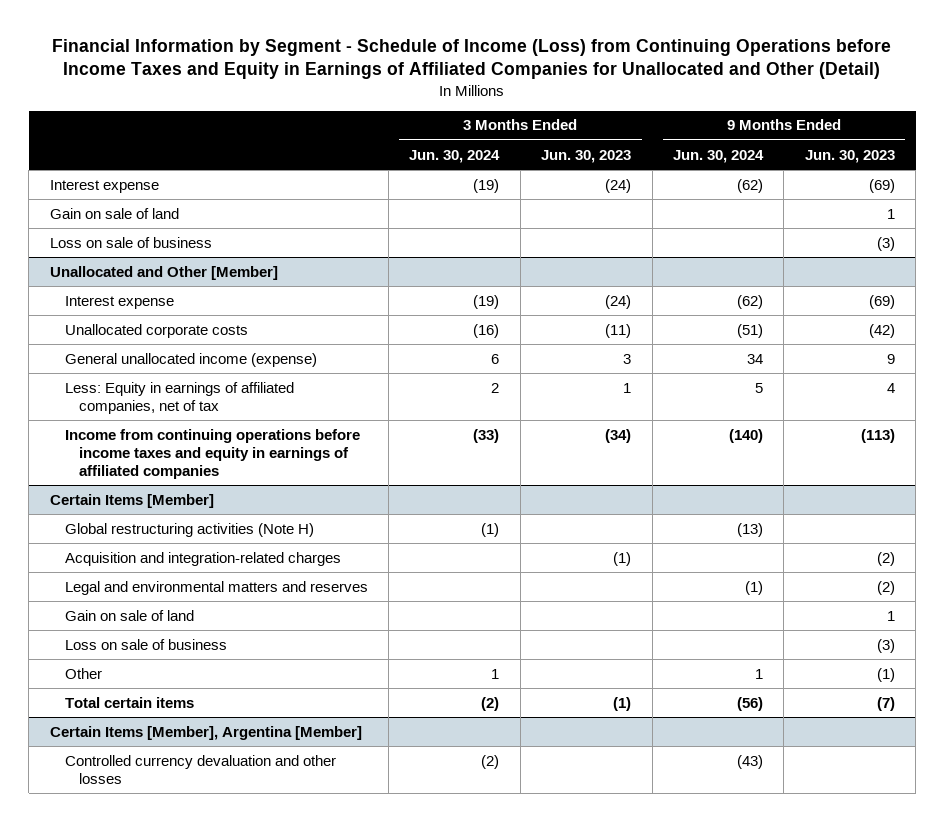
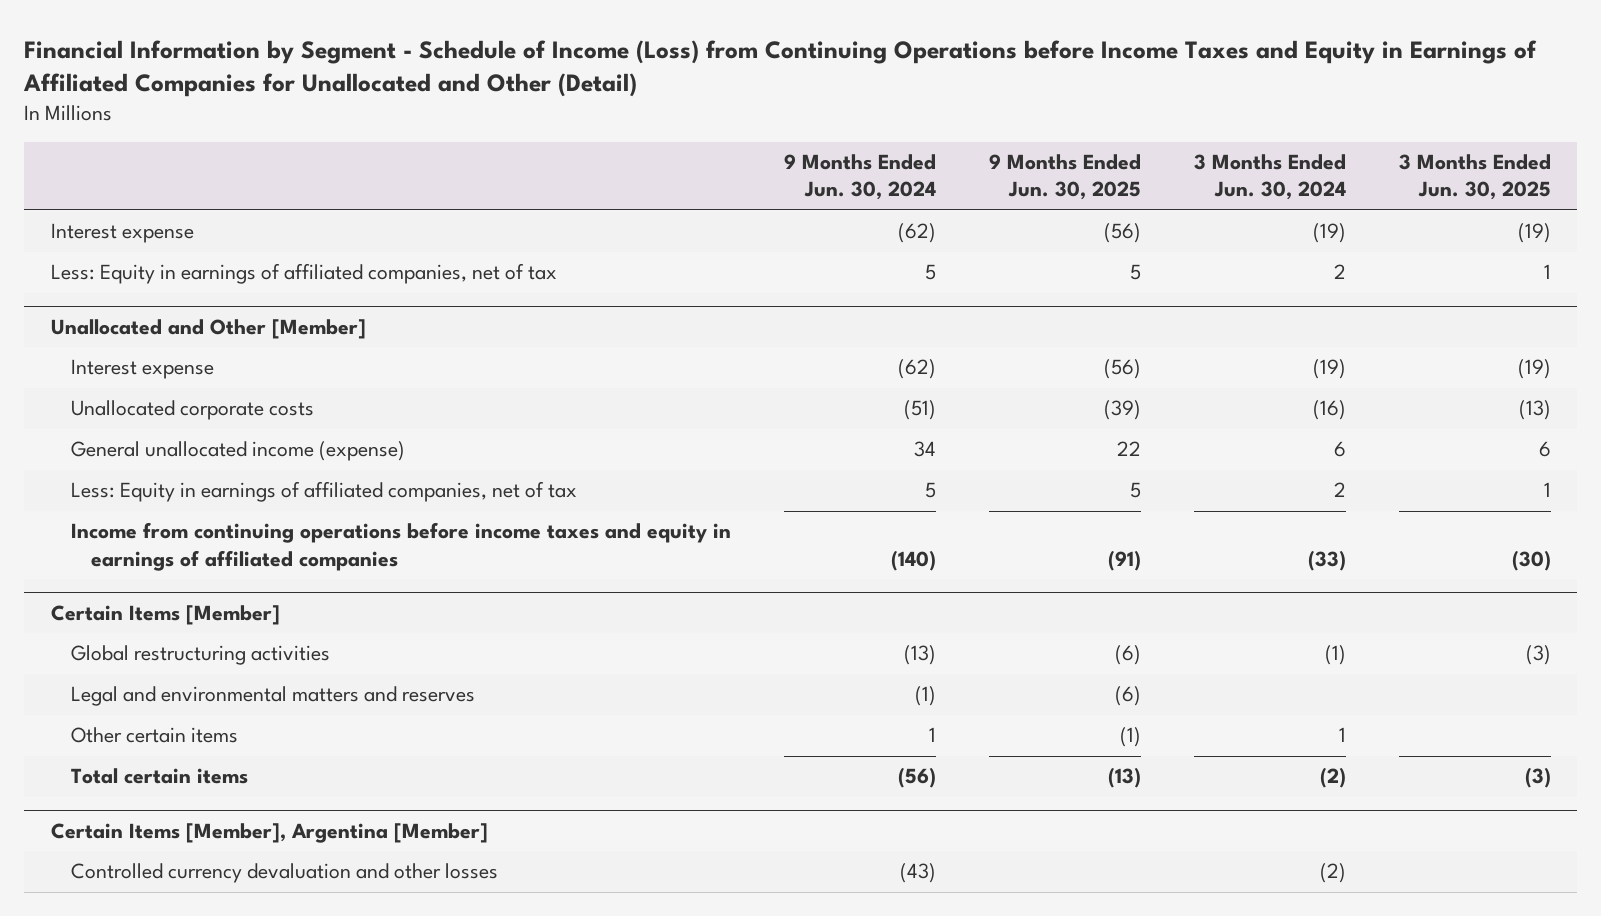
- | 3 Months Ended Jun. 30, 2024 | 3 Months Ended Jun. 30, 2023 | 9 Months Ended Jun. 30, 2024 | 9 Months Ended Jun. 30, 2023
+ | 9 Months Ended Jun. 30, 2024 | 9 Months Ended Jun. 30, 2025 | 3 Months Ended Jun. 30, 2024 | 3 Months Ended Jun. 30, 2025
- Gain on sale of land | | | | 1
- Loss on sale of business | | | | (3)
+ Less: Equity in earnings of affiliated companies, net of tax | 5 | 5 | 2 | 1
@ Certain Items [Member]
- Global restructuring activities (Note H) | (1) | | (13) |
- Acquisition and integration-related charges | | (1) | | (2)
+ Global restructuring activities | (13) | (6) | (1) | (3)
- Gain on sale of land | | | | 1
- Loss on sale of business | | | | (3)
- Other | 1 | | 1 | (1)
+ Other certain items | 1 | (1) | 1 |

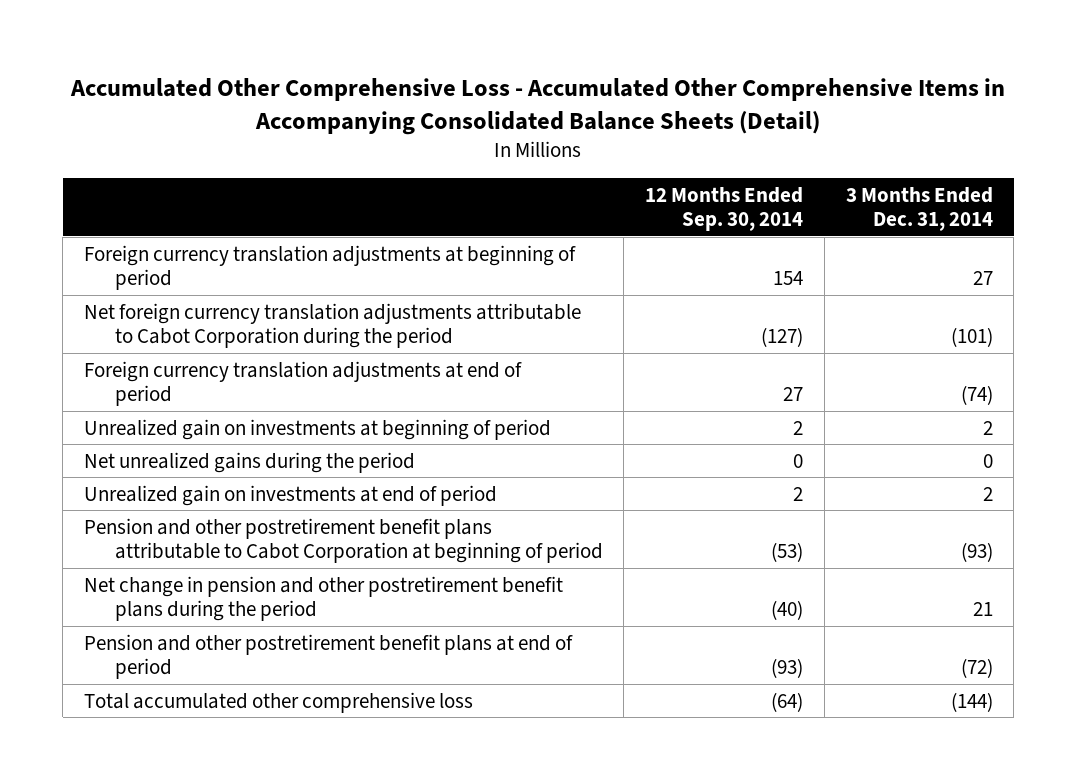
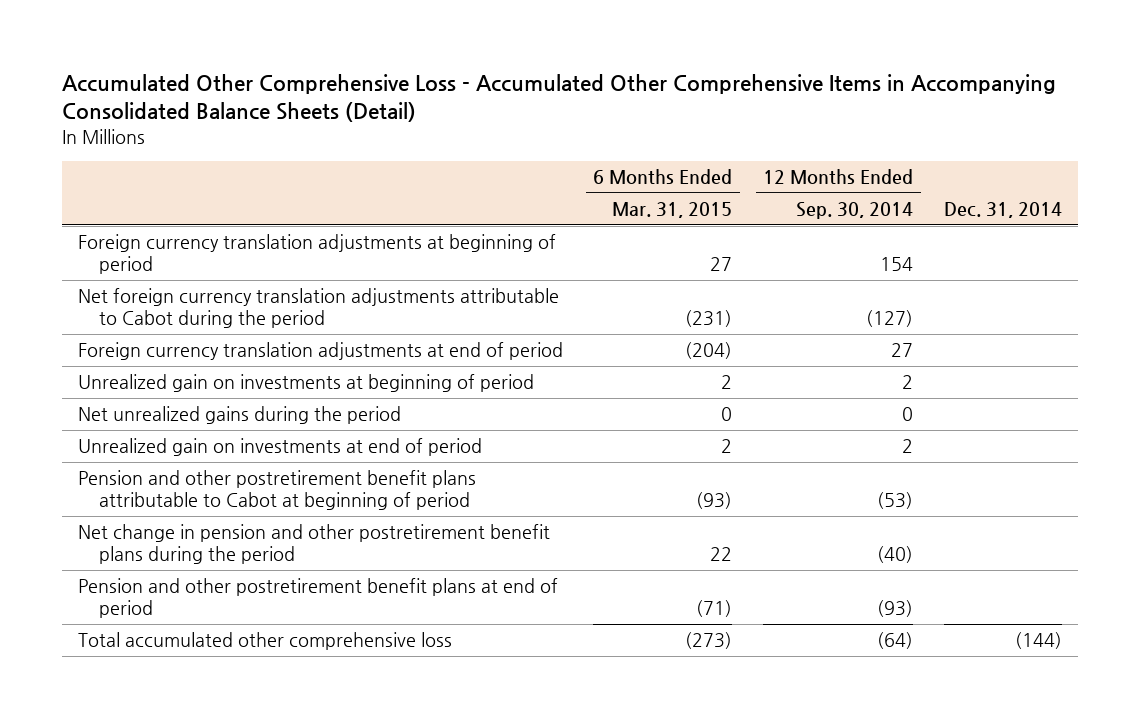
- | 12 Months Ended Sep. 30, 2014 | 3 Months Ended Dec. 31, 2014
+ | 6 Months Ended Mar. 31, 2015 | 12 Months Ended Sep. 30, 2014 | Dec. 31, 2014
- Net foreign currency translation adjustments attributable to Cabot Corporation during the period | (127) | (101)
+ Net foreign currency translation adjustments attributable to Cabot during the period | (231) | (127) |
- Pension and other postretirement benefit plans attributable to Cabot Corporation at beginning of period | (53) | (93)
+ Pension and other postretirement benefit plans attributable to Cabot at beginning of period | (93) | (53) |

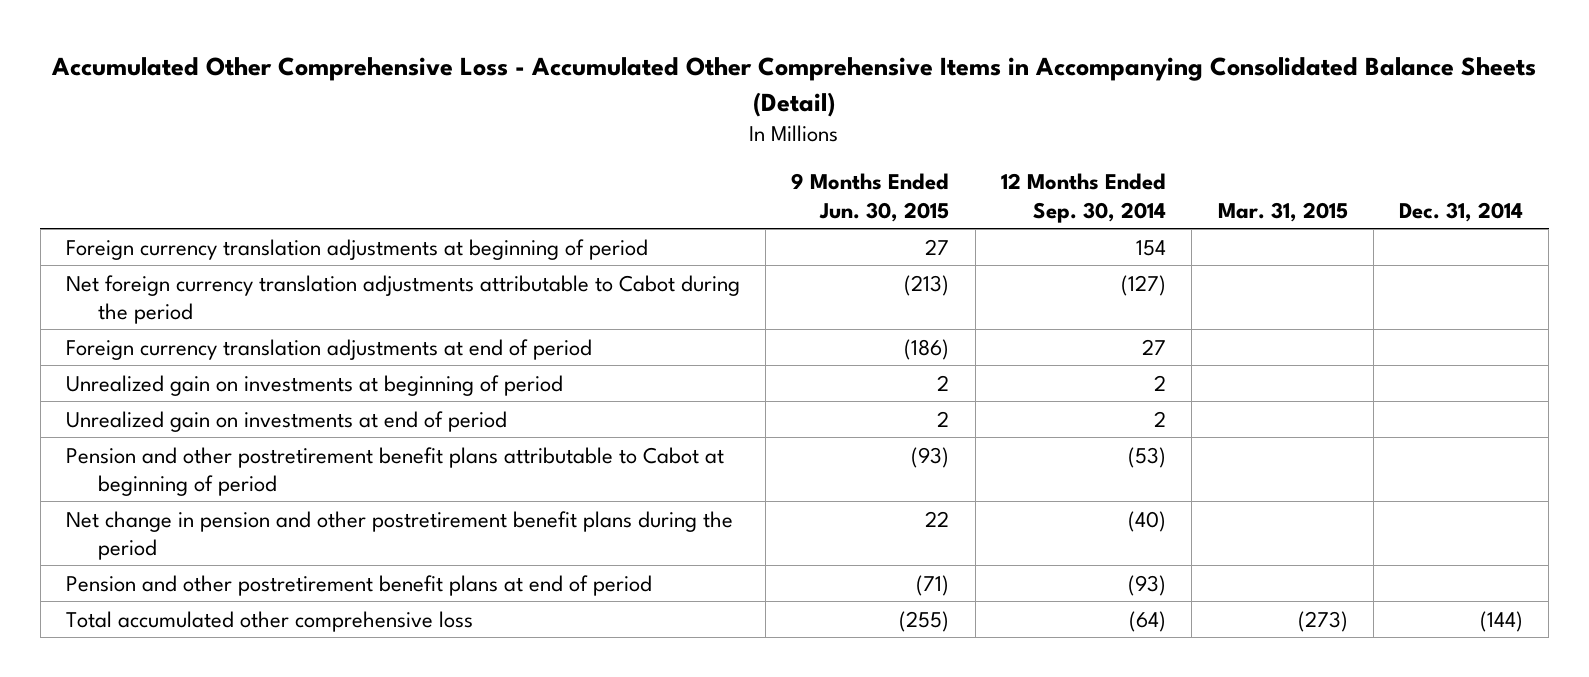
- | 6 Months Ended Mar. 31, 2015 | 12 Months Ended Sep. 30, 2014 | Dec. 31, 2014
+ | 9 Months Ended Jun. 30, 2015 | 12 Months Ended Sep. 30, 2014 | Mar. 31, 2015 | Dec. 31, 2014
- Net unrealized gains during the period | 0 | 0 |

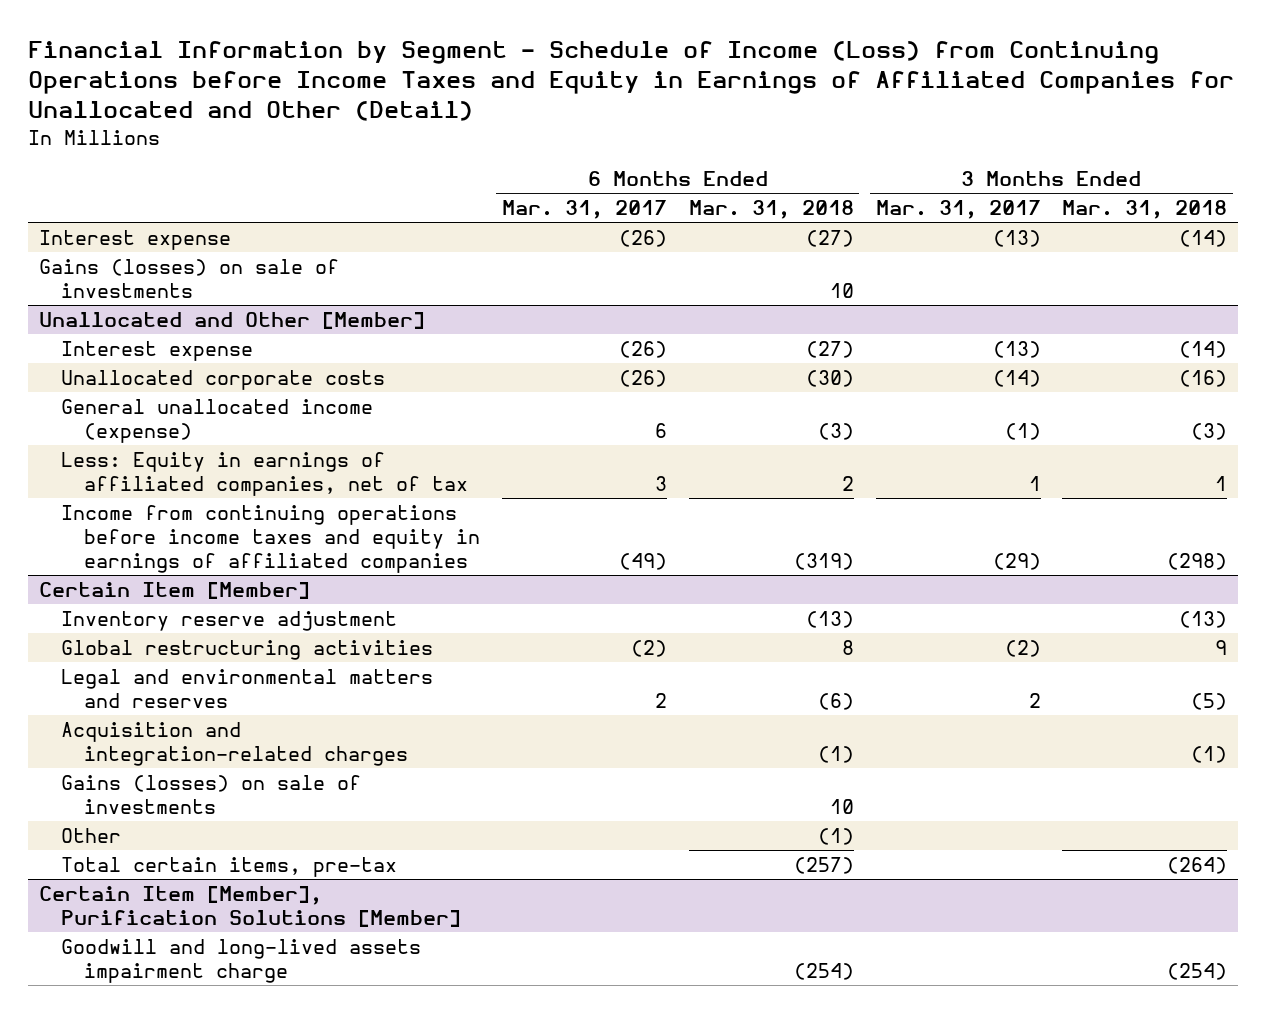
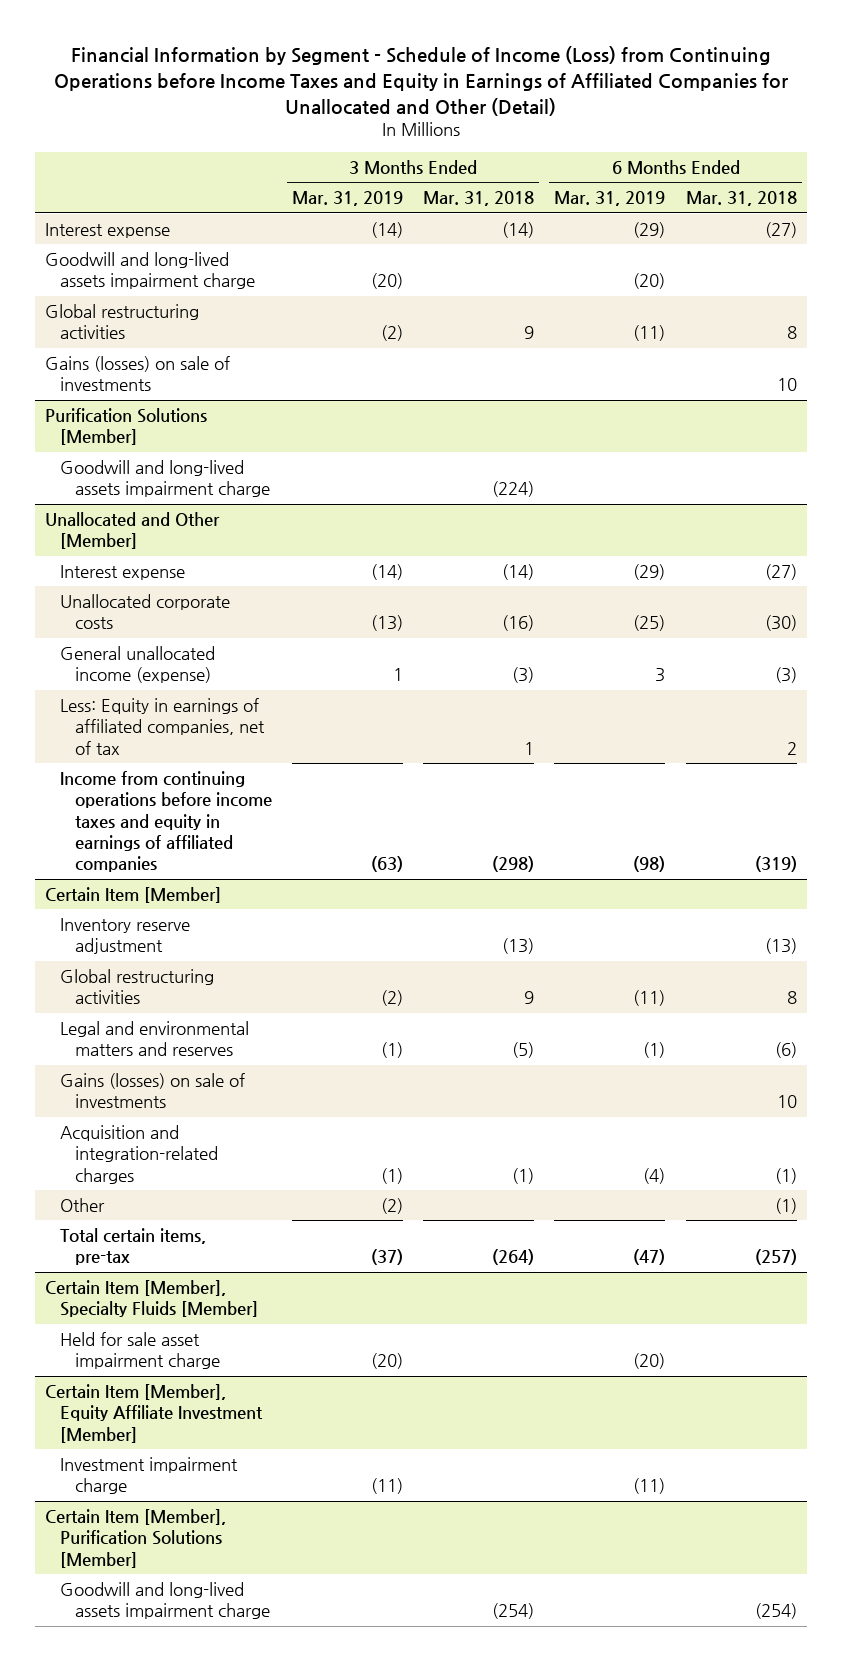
- | 6 Months Ended Mar. 31, 2017 | 6 Months Ended Mar. 31, 2018 | 3 Months Ended Mar. 31, 2017 | 3 Months Ended Mar. 31, 2018
+ | 3 Months Ended Mar. 31, 2019 | 3 Months Ended Mar. 31, 2018 | 6 Months Ended Mar. 31, 2019 | 6 Months Ended Mar. 31, 2018
+ Goodwill and long-lived assets impairment charge | (20) | | (20) |
+ Global restructuring activities | (2) | 9 | (11) | 8
+ Purification Solutions [Member]
+ Goodwill and long-lived assets impairment charge | | (224) | |
@ Certain Item [Member]
moved down: Acquisition and integration-related charges | (1) | (1) | (4) | (1)
+ Certain Item [Member], Specialty Fluids [Member]
+ Held for sale asset impairment charge | (20) | | (20) |
+ Certain Item [Member], Equity Affiliate Investment [Member]
+ Investment impairment charge | (11) | | (11) |

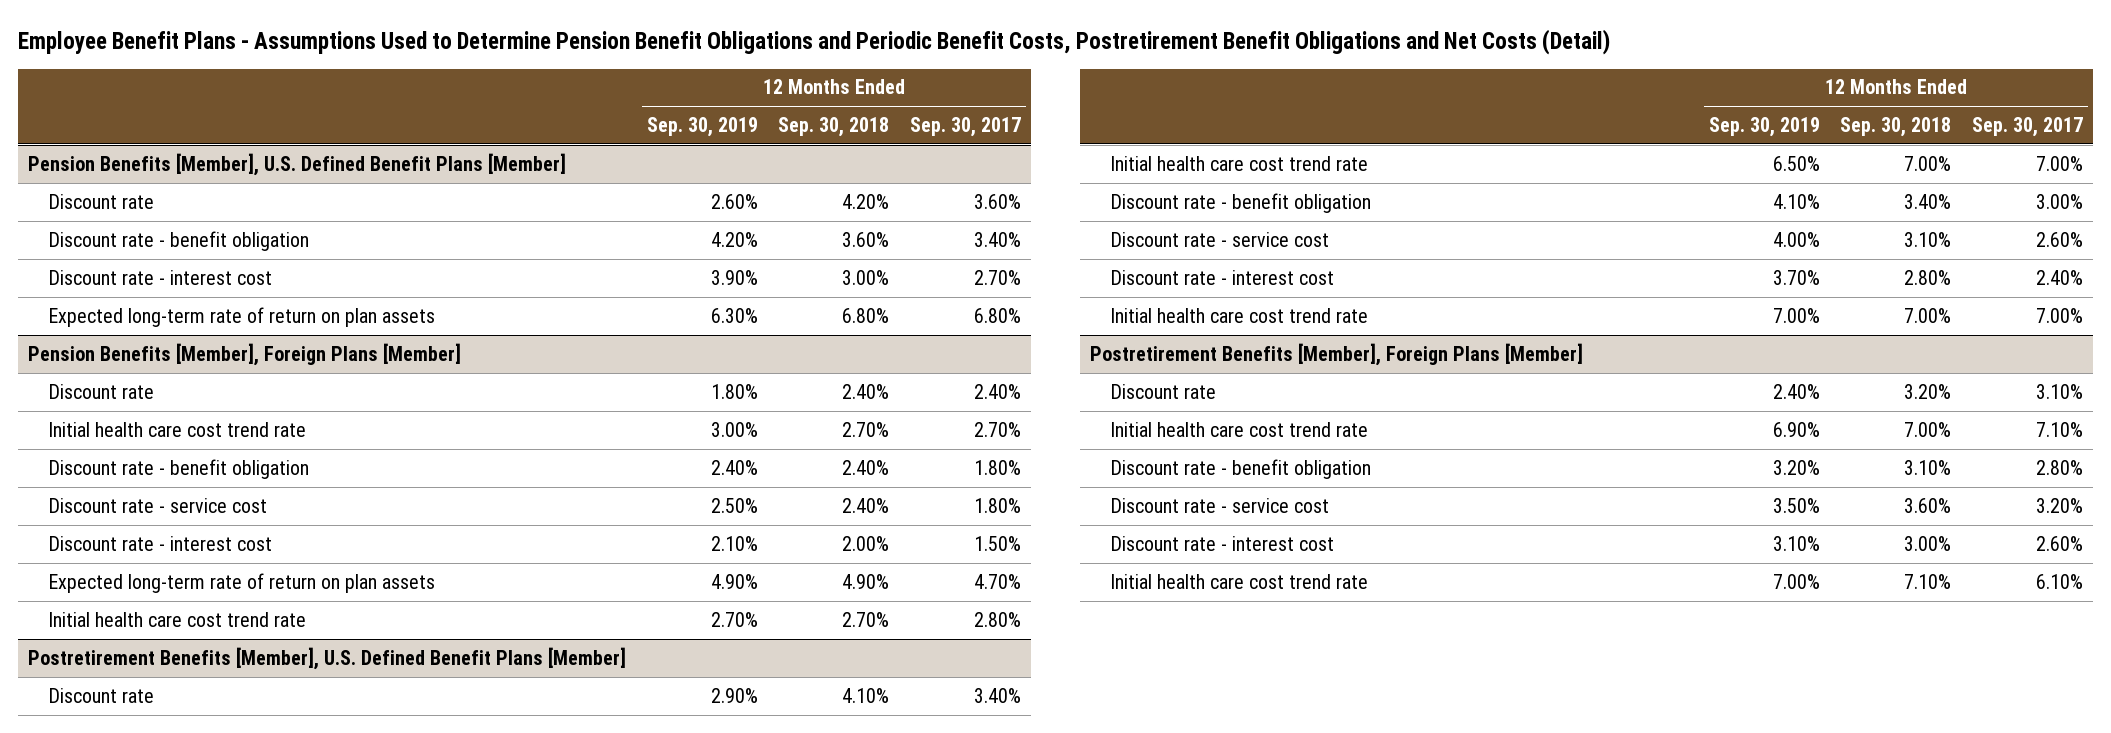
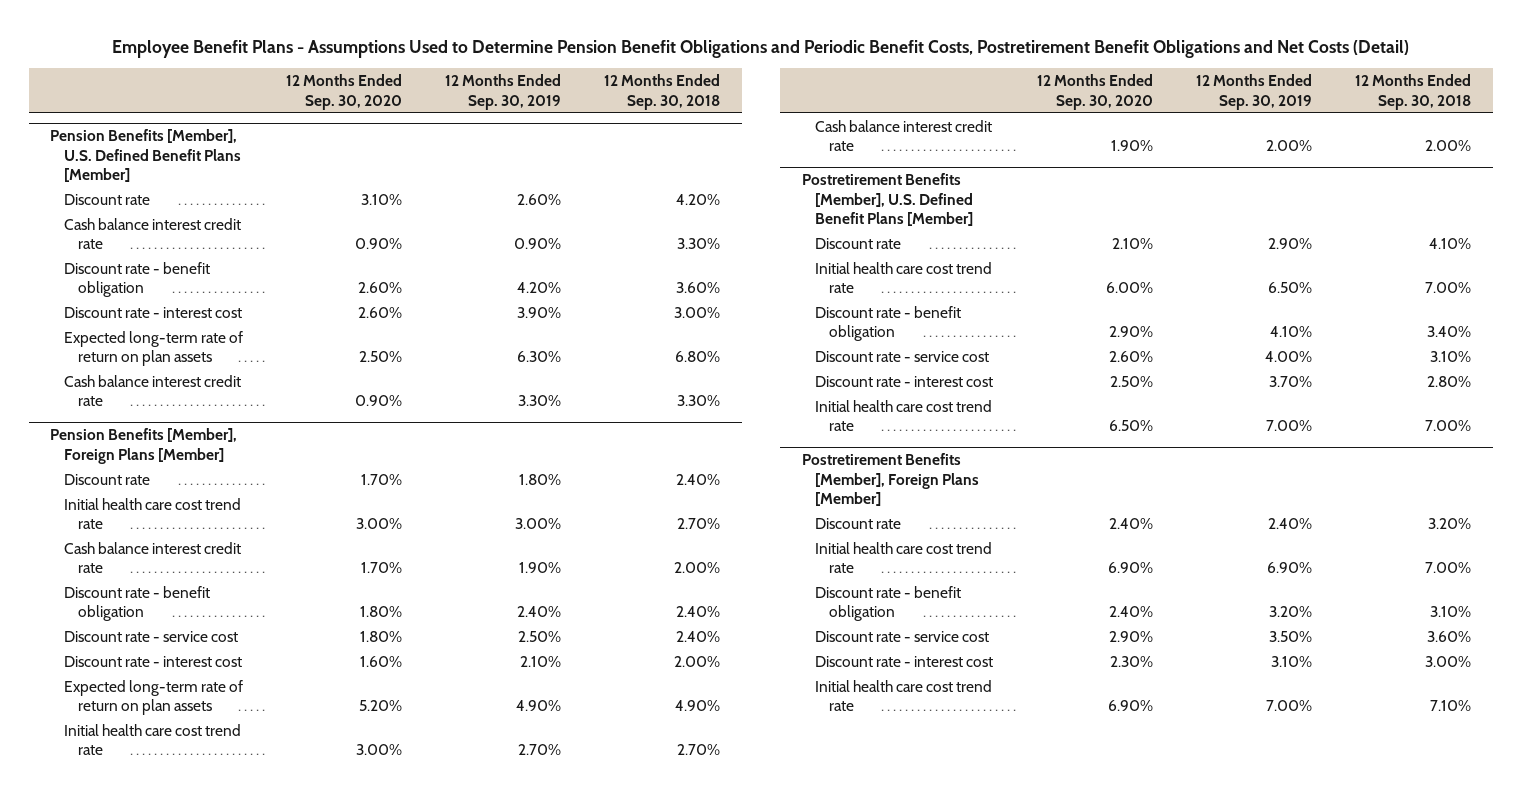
- | 12 Months Ended Sep. 30, 2019 | 12 Months Ended Sep. 30, 2018 | 12 Months Ended Sep. 30, 2017
+ | 12 Months Ended Sep. 30, 2020 | 12 Months Ended Sep. 30, 2019 | 12 Months Ended Sep. 30, 2018
@ Pension Benefits [Member], U.S. Defined Benefit Plans [Member]
+ Cash balance interest credit rate | 0.90% | 0.90% | 3.30%
+ Cash balance interest credit rate | 0.90% | 3.30% | 3.30%
@ Pension Benefits [Member], Foreign Plans [Member]
+ Cash balance interest credit rate | 1.70% | 1.90% | 2.00%
+ Cash balance interest credit rate | 1.90% | 2.00% | 2.00%

